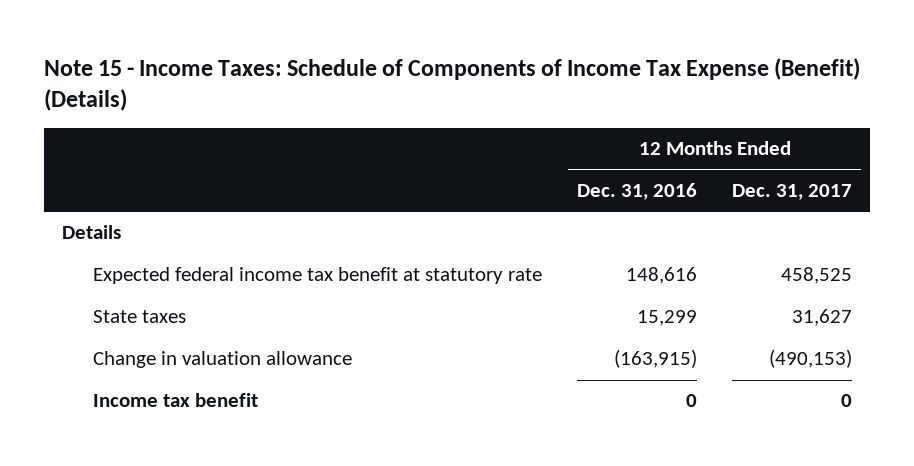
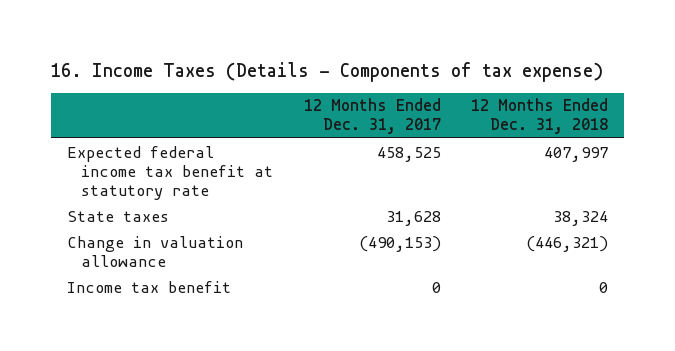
- Note 15 - Income Taxes: Schedule of Components of Income Tax Expense (Benefit) (Details)
+ 16. Income Taxes (Details - Components of tax expense)
- | 12 Months Ended Dec. 31, 2016 | 12 Months Ended Dec. 31, 2017
+ | 12 Months Ended Dec. 31, 2017 | 12 Months Ended Dec. 31, 2018
- Details
- State taxes | 15,299 | 31,627
+ State taxes | 31,628 | 38,324

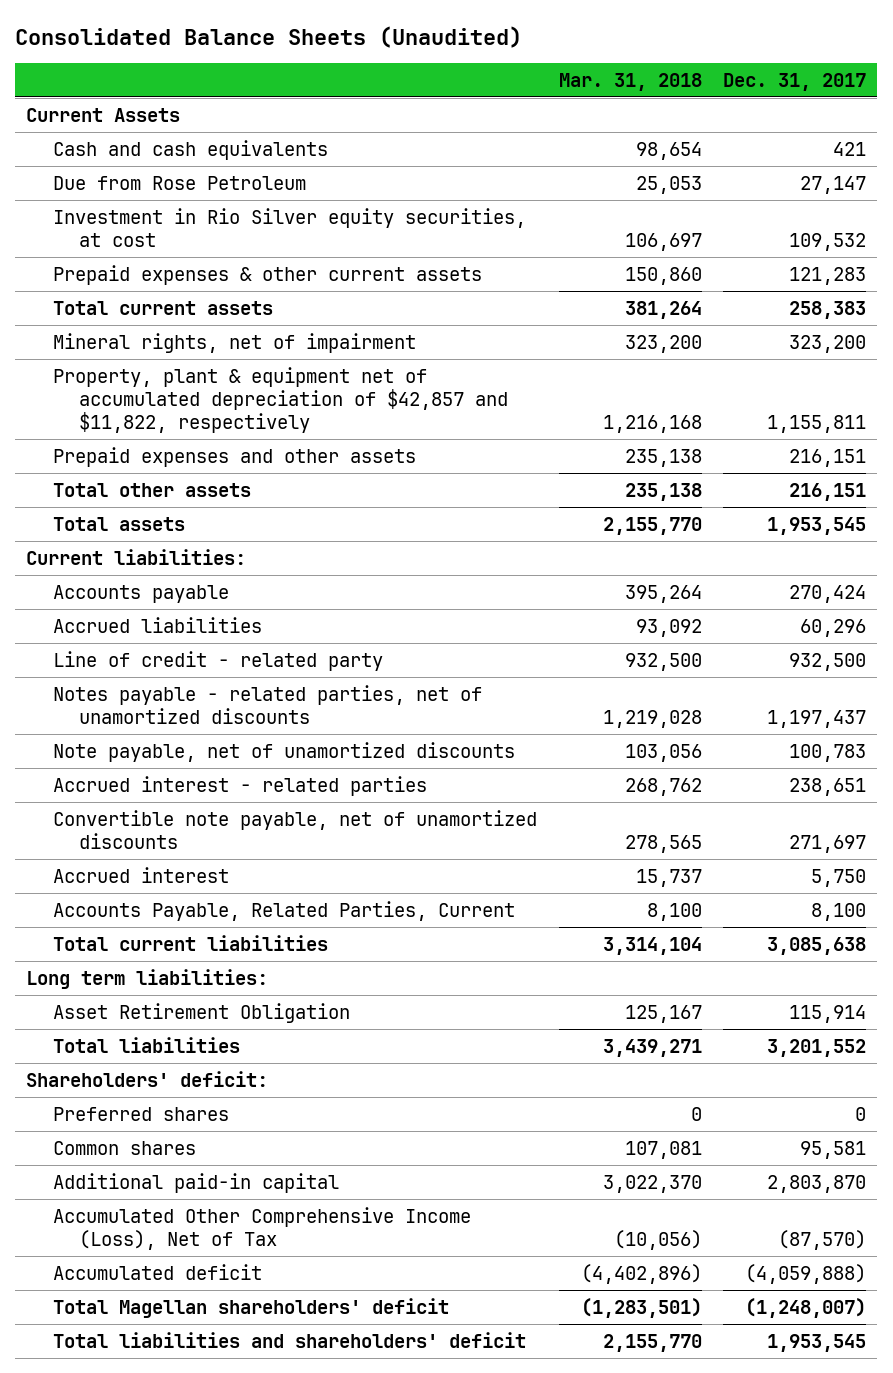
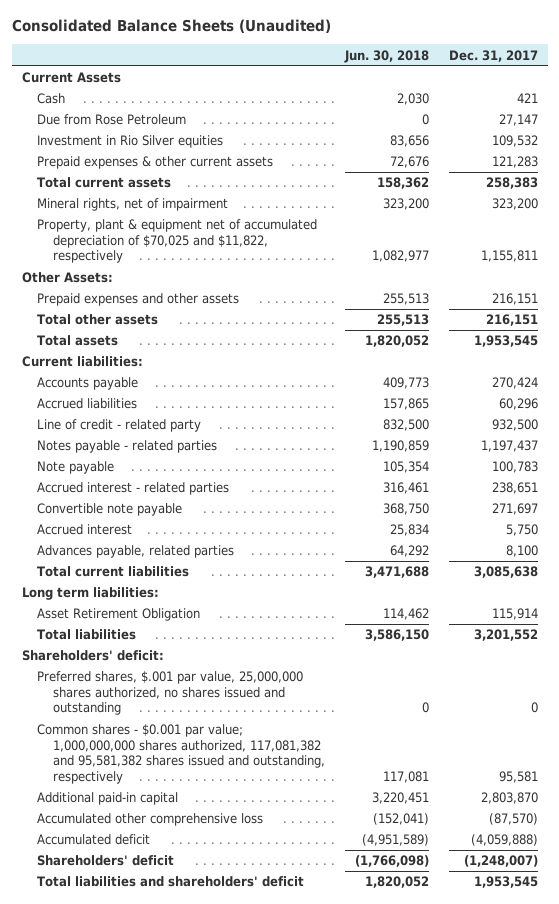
- | Mar. 31, 2018 | Dec. 31, 2017
+ | Jun. 30, 2018 | Dec. 31, 2017
- Cash and cash equivalents | 98,654 | 421
+ Cash | 2,030 | 421
- Investment in Rio Silver equity securities, at cost | 106,697 | 109,532
+ Investment in Rio Silver equities | 83,656 | 109,532
- Property, plant & equipment net of accumulated depreciation of $42,857 and $11,822, respectively | 1,216,168 | 1,155,811
+ Property, plant & equipment net of accumulated depreciation of $70,025 and $11,822, respectively | 1,082,977 | 1,155,811
+ Other Assets:
- Notes payable - related parties, net of unamortized discounts | 1,219,028 | 1,197,437
- Note payable, net of unamortized discounts | 103,056 | 100,783
+ Notes payable - related parties | 1,190,859 | 1,197,437
+ Note payable | 105,354 | 100,783
- Convertible note payable, net of unamortized discounts | 278,565 | 271,697
+ Convertible note payable | 368,750 | 271,697
- Accounts Payable, Related Parties, Current | 8,100 | 8,100
+ Advances payable, related parties | 64,292 | 8,100
- Preferred shares | 0 | 0
- Common shares | 107,081 | 95,581
+ Preferred shares, $.001 par value, 25,000,000 shares authorized, no shares issued and outstanding | 0 | 0
+ Common shares - $0.001 par value; 1,000,000,000 shares authorized, 117,081,382 and 95,581,382 shares issued and outstanding, respectively | 117,081 | 95,581
- Accumulated Other Comprehensive Income (Loss), Net of Tax | (10,056) | (87,570)
+ Accumulated other comprehensive loss | (152,041) | (87,570)
- Total Magellan shareholders' deficit | (1,283,501) | (1,248,007)
+ Shareholders' deficit | (1,766,098) | (1,248,007)

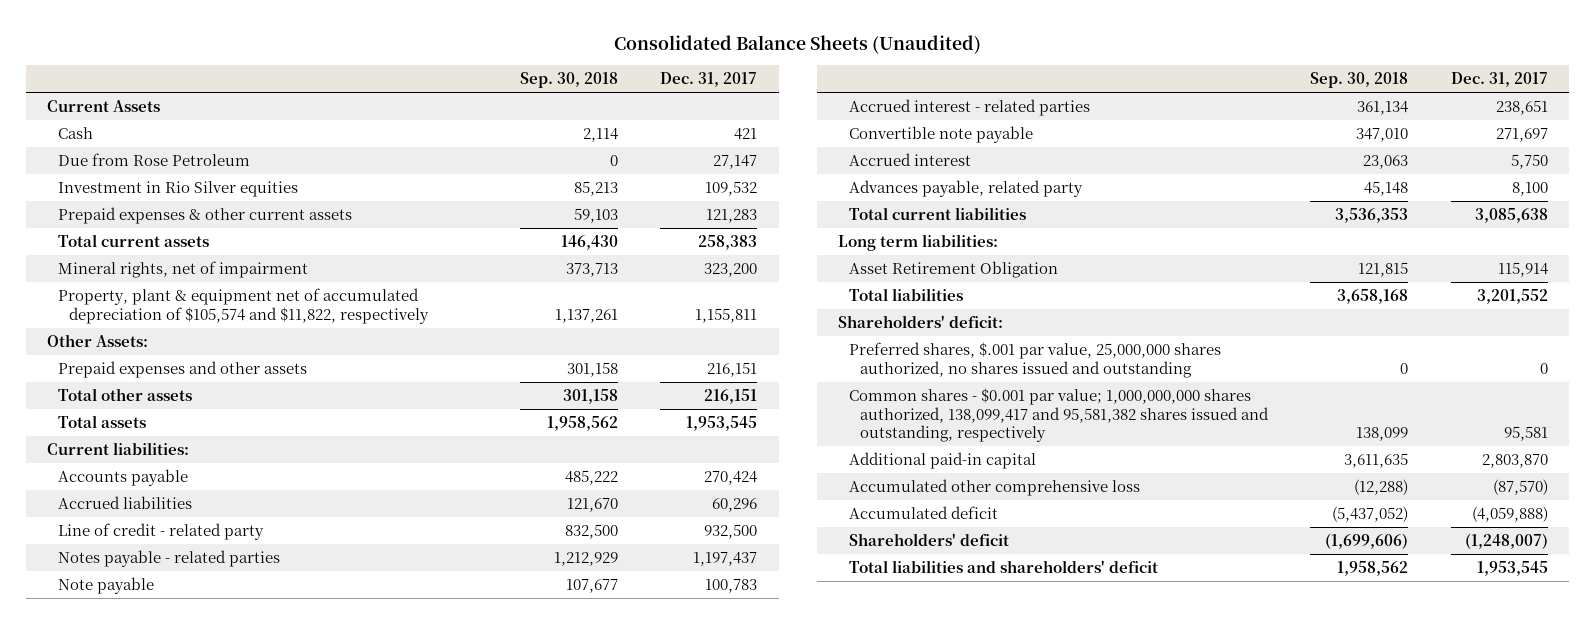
- | Jun. 30, 2018 | Dec. 31, 2017
+ | Sep. 30, 2018 | Dec. 31, 2017
- Property, plant & equipment net of accumulated depreciation of $70,025 and $11,822, respectively | 1,082,977 | 1,155,811
+ Property, plant & equipment net of accumulated depreciation of $105,574 and $11,822, respectively | 1,137,261 | 1,155,811
- Advances payable, related parties | 64,292 | 8,100
+ Advances payable, related party | 45,148 | 8,100
- Common shares - $0.001 par value; 1,000,000,000 shares authorized, 117,081,382 and 95,581,382 shares issued and outstanding, respectively | 117,081 | 95,581
+ Common shares - $0.001 par value; 1,000,000,000 shares authorized, 138,099,417 and 95,581,382 shares issued and outstanding, respectively | 138,099 | 95,581

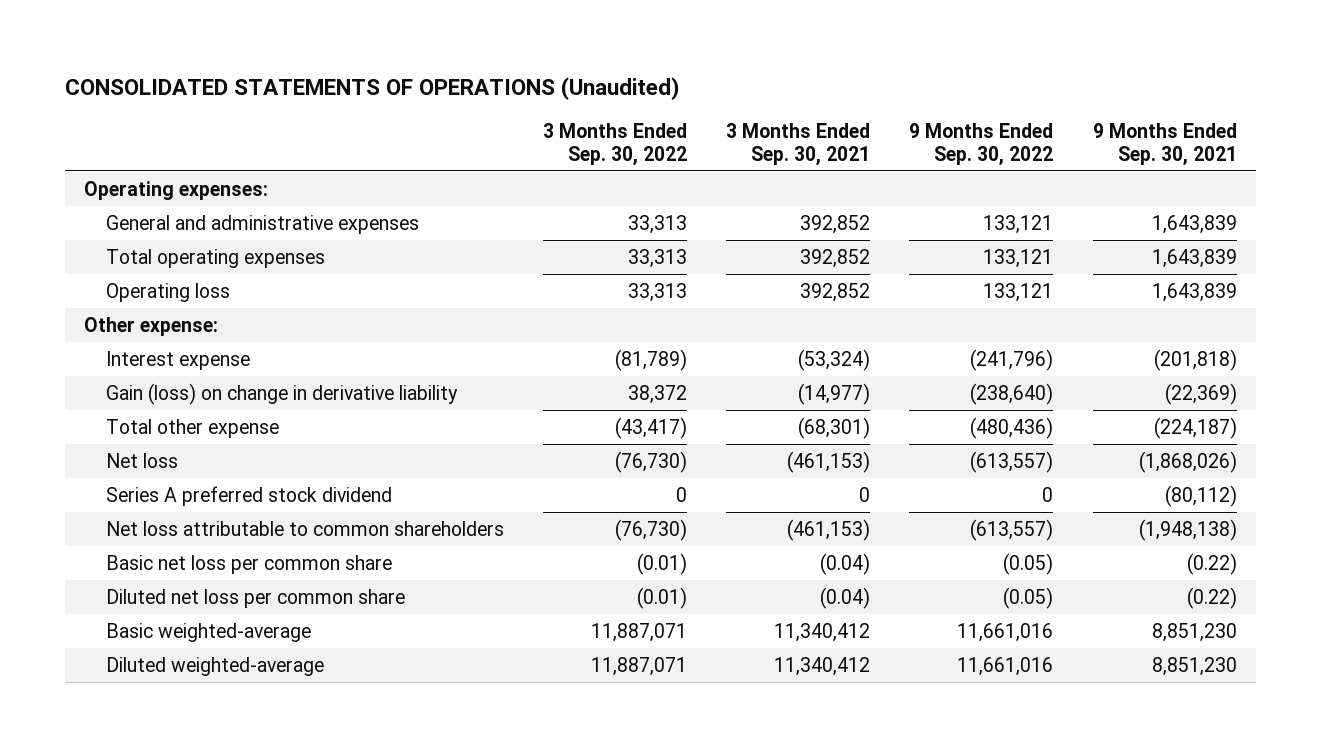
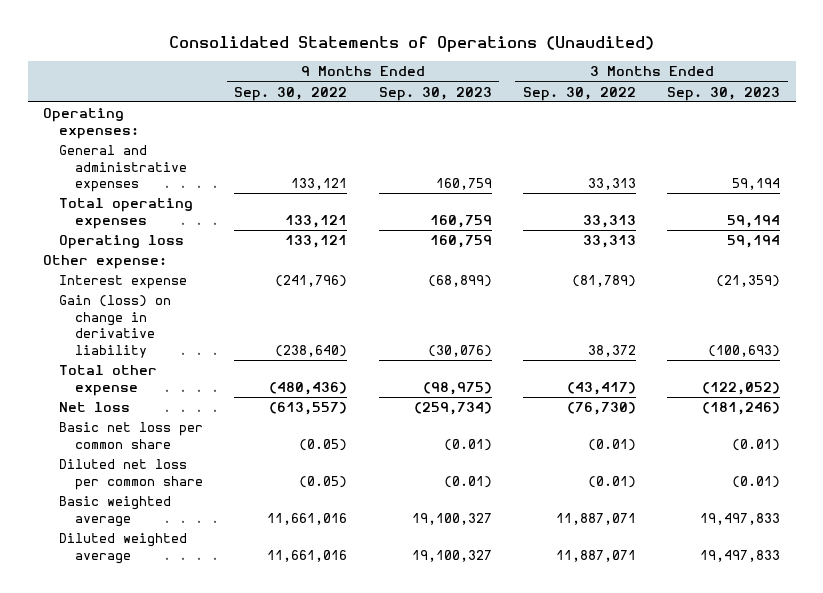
- CONSOLIDATED STATEMENTS OF OPERATIONS (Unaudited)
+ Consolidated Statements of Operations (Unaudited)
- | 3 Months Ended Sep. 30, 2022 | 3 Months Ended Sep. 30, 2021 | 9 Months Ended Sep. 30, 2022 | 9 Months Ended Sep. 30, 2021
+ | 9 Months Ended Sep. 30, 2022 | 9 Months Ended Sep. 30, 2023 | 3 Months Ended Sep. 30, 2022 | 3 Months Ended Sep. 30, 2023
- Series A preferred stock dividend | 0 | 0 | 0 | (80,112)
- Net loss attributable to common shareholders | (76,730) | (461,153) | (613,557) | (1,948,138)
- Basic weighted-average | 11,887,071 | 11,340,412 | 11,661,016 | 8,851,230
- Diluted weighted-average | 11,887,071 | 11,340,412 | 11,661,016 | 8,851,230
+ Basic weighted average | 11,661,016 | 19,100,327 | 11,887,071 | 19,497,833
+ Diluted weighted average | 11,661,016 | 19,100,327 | 11,887,071 | 19,497,833

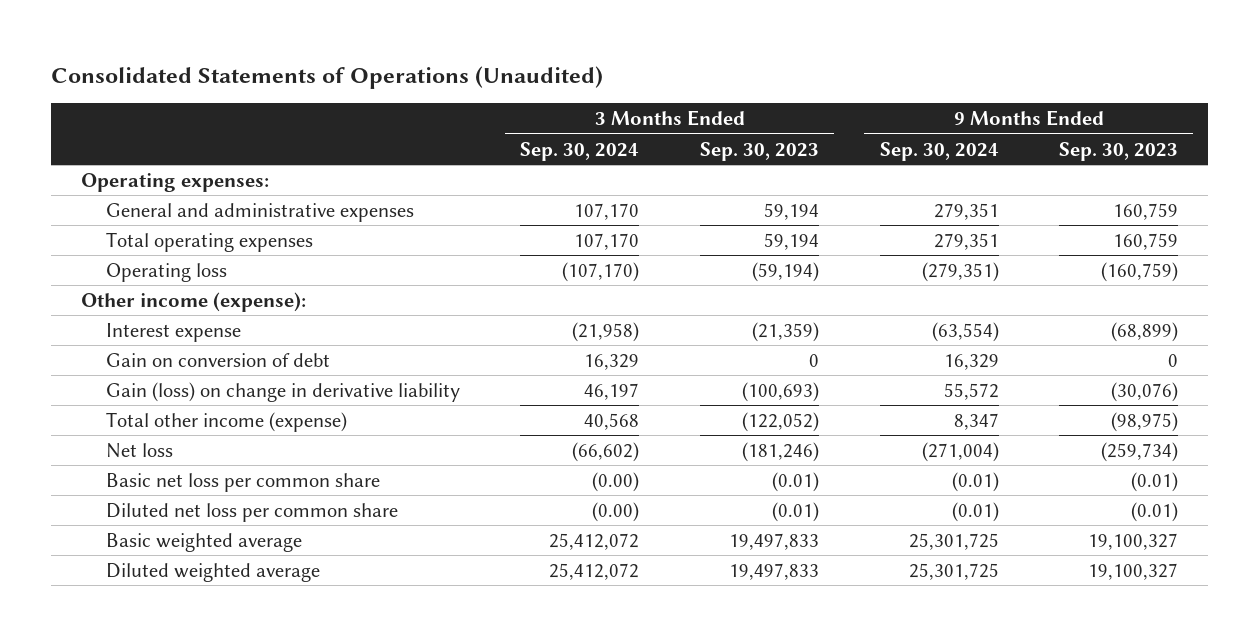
- | 9 Months Ended Sep. 30, 2022 | 9 Months Ended Sep. 30, 2023 | 3 Months Ended Sep. 30, 2022 | 3 Months Ended Sep. 30, 2023
+ | 3 Months Ended Sep. 30, 2024 | 3 Months Ended Sep. 30, 2023 | 9 Months Ended Sep. 30, 2024 | 9 Months Ended Sep. 30, 2023
- Operating loss | 133,121 | 160,759 | 33,313 | 59,194
- Other expense:
+ Operating loss | (107,170) | (59,194) | (279,351) | (160,759)
+ Other income (expense):
+ Gain on conversion of debt | 16,329 | 0 | 16,329 | 0
- Total other expense | (480,436) | (98,975) | (43,417) | (122,052)
+ Total other income (expense) | 40,568 | (122,052) | 8,347 | (98,975)

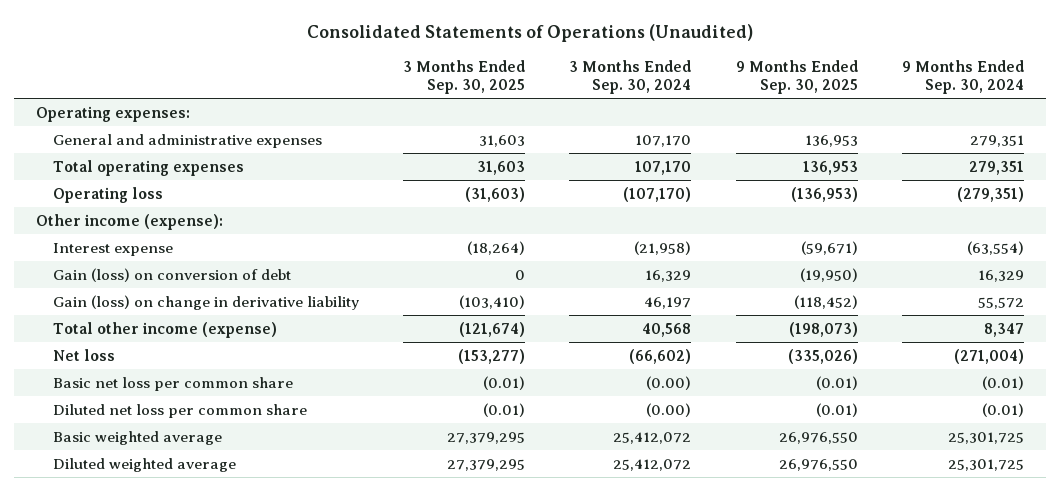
- | 3 Months Ended Sep. 30, 2024 | 3 Months Ended Sep. 30, 2023 | 9 Months Ended Sep. 30, 2024 | 9 Months Ended Sep. 30, 2023
+ | 3 Months Ended Sep. 30, 2025 | 3 Months Ended Sep. 30, 2024 | 9 Months Ended Sep. 30, 2025 | 9 Months Ended Sep. 30, 2024
- Gain on conversion of debt | 16,329 | 0 | 16,329 | 0
+ Gain (loss) on conversion of debt | 0 | 16,329 | (19,950) | 16,329

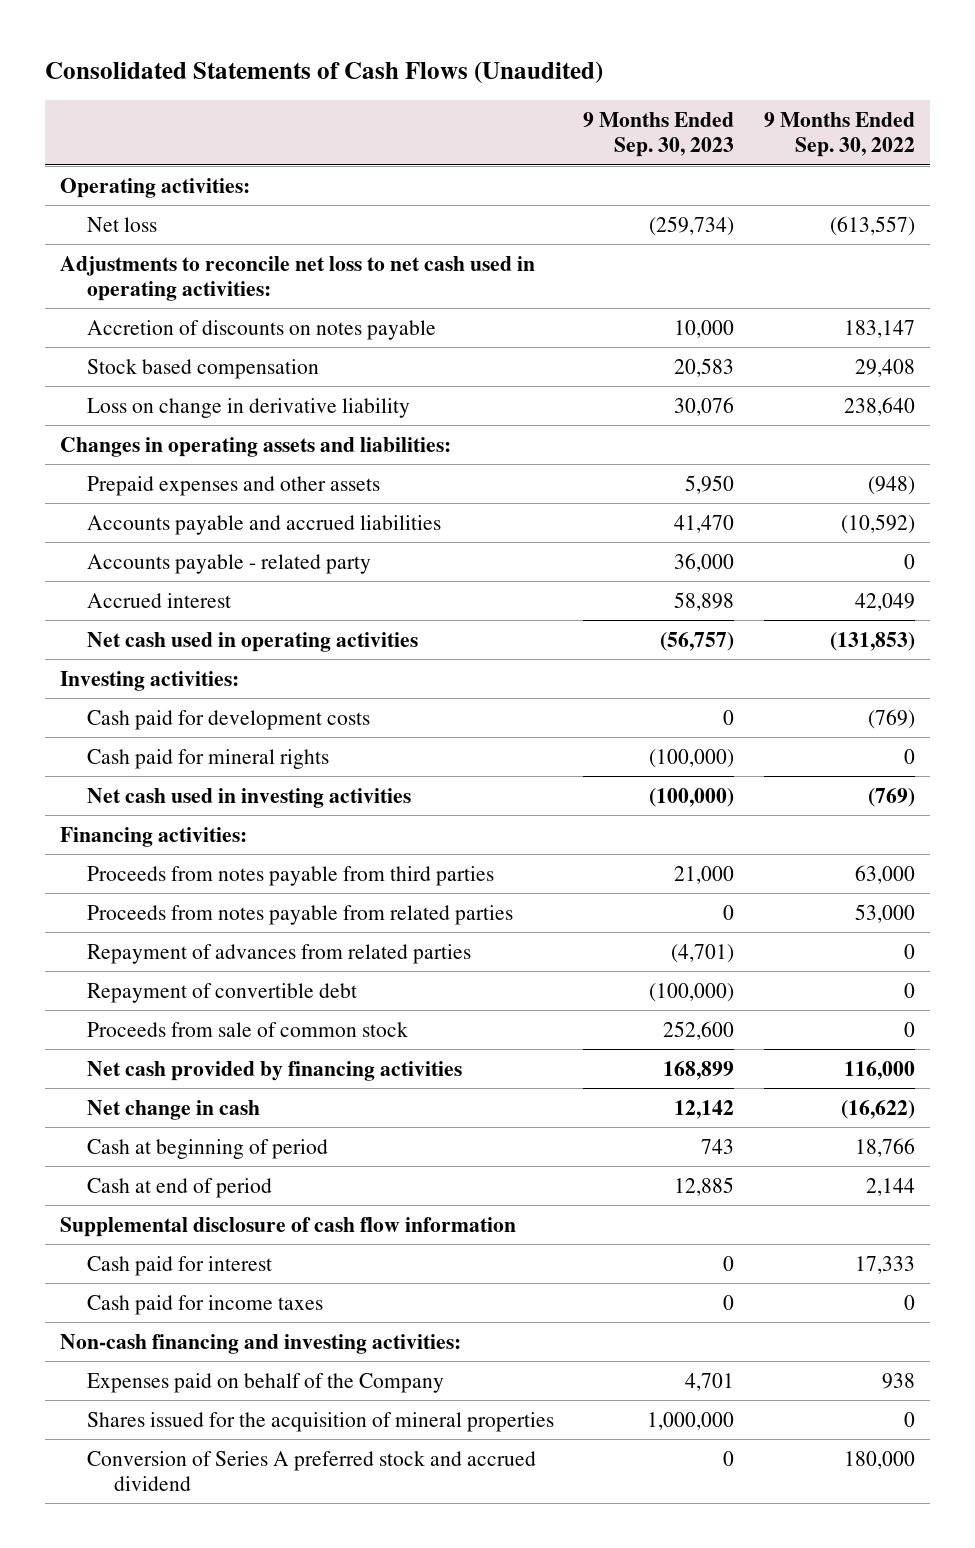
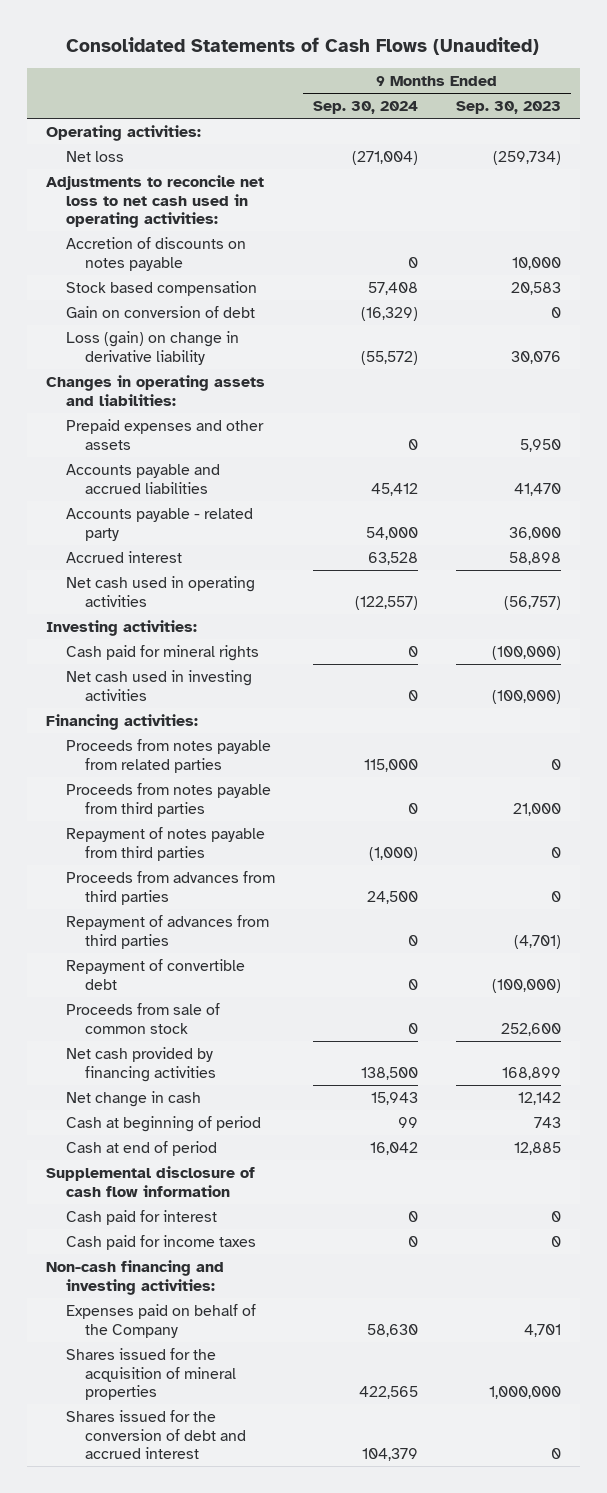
- | 9 Months Ended Sep. 30, 2023 | 9 Months Ended Sep. 30, 2022
+ | 9 Months Ended Sep. 30, 2024 | 9 Months Ended Sep. 30, 2023
- Loss on change in derivative liability | 30,076 | 238,640
+ Gain on conversion of debt | (16,329) | 0
+ Loss (gain) on change in derivative liability | (55,572) | 30,076
- Cash paid for development costs | 0 | (769)
- Repayment of advances from related parties | (4,701) | 0
moved down: Proceeds from notes payable from third parties | 0 | 21,000
+ Repayment of notes payable from third parties | (1,000) | 0
+ Proceeds from advances from third parties | 24,500 | 0
+ Repayment of advances from third parties | 0 | (4,701)
- Conversion of Series A preferred stock and accrued dividend | 0 | 180,000
+ Shares issued for the conversion of debt and accrued interest | 104,379 | 0

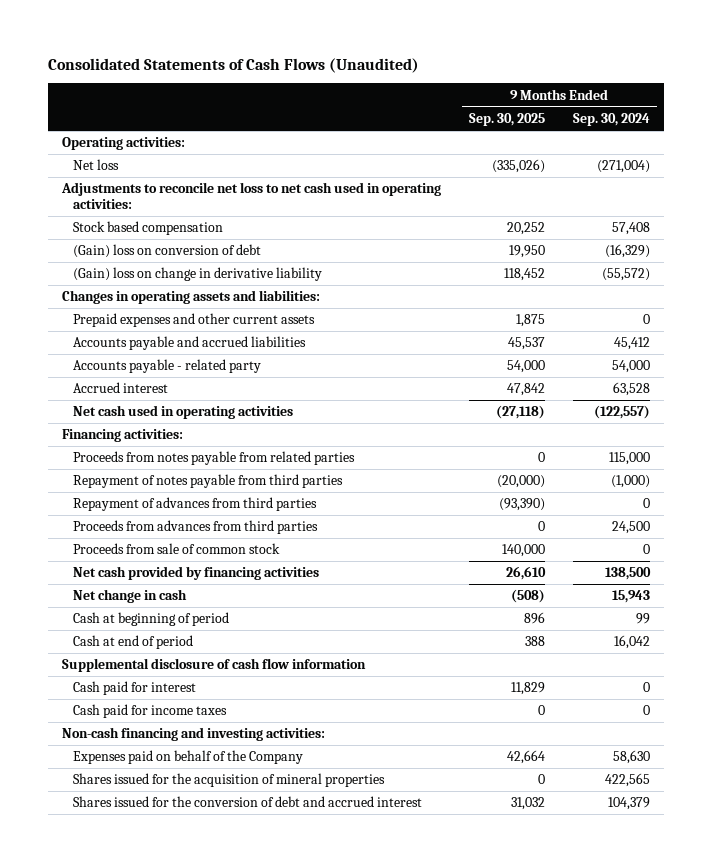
- | 9 Months Ended Sep. 30, 2024 | 9 Months Ended Sep. 30, 2023
+ | 9 Months Ended Sep. 30, 2025 | 9 Months Ended Sep. 30, 2024
- Accretion of discounts on notes payable | 0 | 10,000
- Gain on conversion of debt | (16,329) | 0
- Loss (gain) on change in derivative liability | (55,572) | 30,076
+ (Gain) loss on conversion of debt | 19,950 | (16,329)
+ (Gain) loss on change in derivative liability | 118,452 | (55,572)
- Prepaid expenses and other assets | 0 | 5,950
+ Prepaid expenses and other current assets | 1,875 | 0
- Investing activities:
- Cash paid for mineral rights | 0 | (100,000)
- Net cash used in investing activities | 0 | (100,000)
- Proceeds from notes payable from third parties | 0 | 21,000
- Repayment of convertible debt | 0 | (100,000)
moved down: Proceeds from advances from third parties | 0 | 24,500

